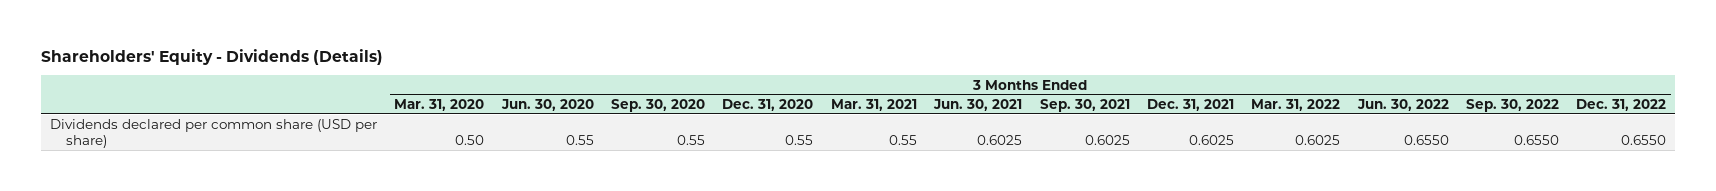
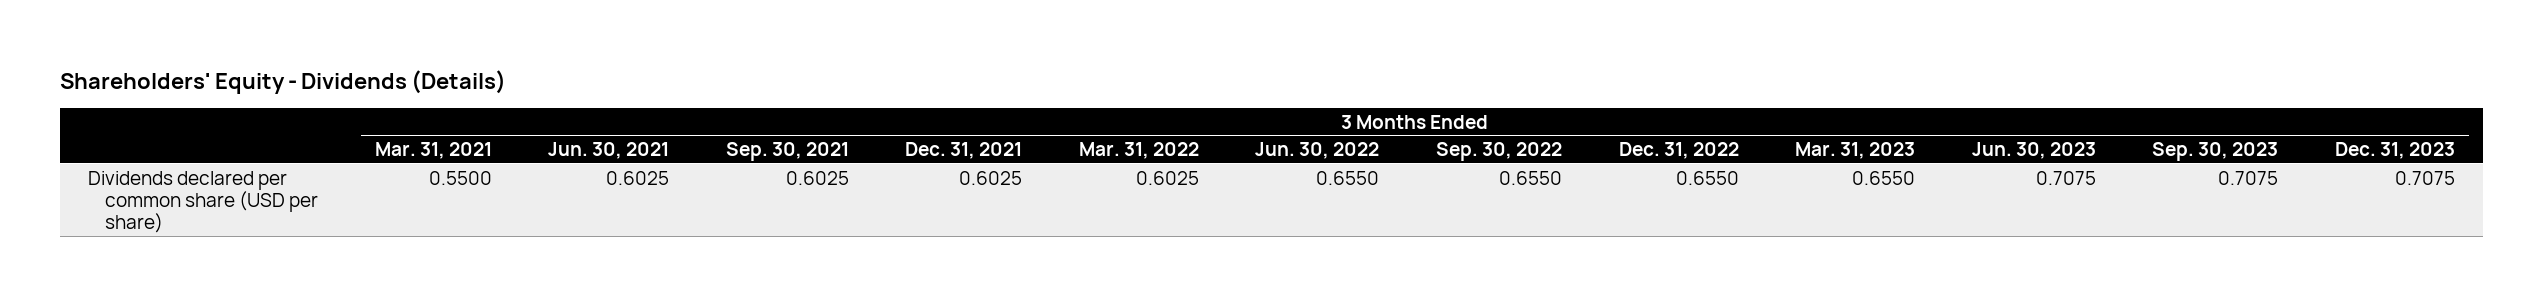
- | 3 Months Ended Mar. 31, 2020 | 3 Months Ended Jun. 30, 2020 | 3 Months Ended Sep. 30, 2020 | 3 Months Ended Dec. 31, 2020 | 3 Months Ended Mar. 31, 2021 | 3 Months Ended Jun. 30, 2021 | 3 Months Ended Sep. 30, 2021 | 3 Months Ended Dec. 31, 2021 | 3 Months Ended Mar. 31, 2022 | 3 Months Ended Jun. 30, 2022 | 3 Months Ended Sep. 30, 2022 | 3 Months Ended Dec. 31, 2022
+ | 3 Months Ended Mar. 31, 2021 | 3 Months Ended Jun. 30, 2021 | 3 Months Ended Sep. 30, 2021 | 3 Months Ended Dec. 31, 2021 | 3 Months Ended Mar. 31, 2022 | 3 Months Ended Jun. 30, 2022 | 3 Months Ended Sep. 30, 2022 | 3 Months Ended Dec. 31, 2022 | 3 Months Ended Mar. 31, 2023 | 3 Months Ended Jun. 30, 2023 | 3 Months Ended Sep. 30, 2023 | 3 Months Ended Dec. 31, 2023
- Dividends declared per common share (USD per share) | 0.50 | 0.55 | 0.55 | 0.55 | 0.55 | 0.6025 | 0.6025 | 0.6025 | 0.6025 | 0.6550 | 0.6550 | 0.6550
+ Dividends declared per common share (USD per share) | 0.5500 | 0.6025 | 0.6025 | 0.6025 | 0.6025 | 0.6550 | 0.6550 | 0.6550 | 0.6550 | 0.7075 | 0.7075 | 0.7075

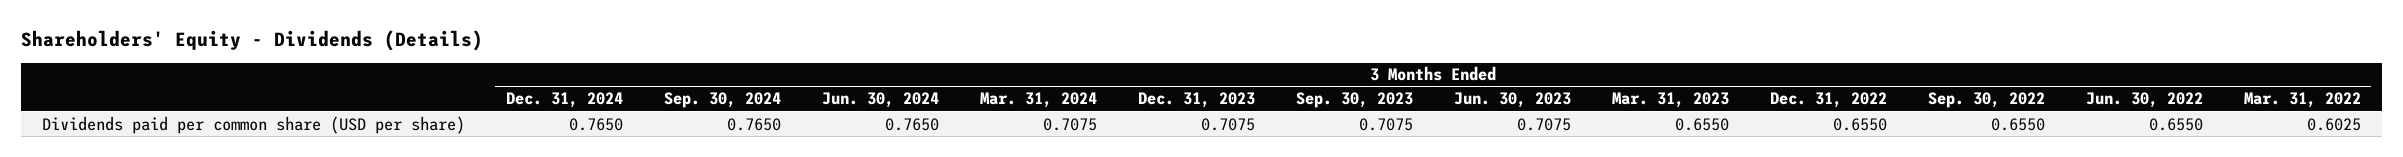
- | 3 Months Ended Mar. 31, 2021 | 3 Months Ended Jun. 30, 2021 | 3 Months Ended Sep. 30, 2021 | 3 Months Ended Dec. 31, 2021 | 3 Months Ended Mar. 31, 2022 | 3 Months Ended Jun. 30, 2022 | 3 Months Ended Sep. 30, 2022 | 3 Months Ended Dec. 31, 2022 | 3 Months Ended Mar. 31, 2023 | 3 Months Ended Jun. 30, 2023 | 3 Months Ended Sep. 30, 2023 | 3 Months Ended Dec. 31, 2023
+ | 3 Months Ended Dec. 31, 2024 | 3 Months Ended Sep. 30, 2024 | 3 Months Ended Jun. 30, 2024 | 3 Months Ended Mar. 31, 2024 | 3 Months Ended Dec. 31, 2023 | 3 Months Ended Sep. 30, 2023 | 3 Months Ended Jun. 30, 2023 | 3 Months Ended Mar. 31, 2023 | 3 Months Ended Dec. 31, 2022 | 3 Months Ended Sep. 30, 2022 | 3 Months Ended Jun. 30, 2022 | 3 Months Ended Mar. 31, 2022
- Dividends declared per common share (USD per share) | 0.5500 | 0.6025 | 0.6025 | 0.6025 | 0.6025 | 0.6550 | 0.6550 | 0.6550 | 0.6550 | 0.7075 | 0.7075 | 0.7075
+ Dividends paid per common share (USD per share) | 0.7650 | 0.7650 | 0.7650 | 0.7075 | 0.7075 | 0.7075 | 0.7075 | 0.6550 | 0.6550 | 0.6550 | 0.6550 | 0.6025

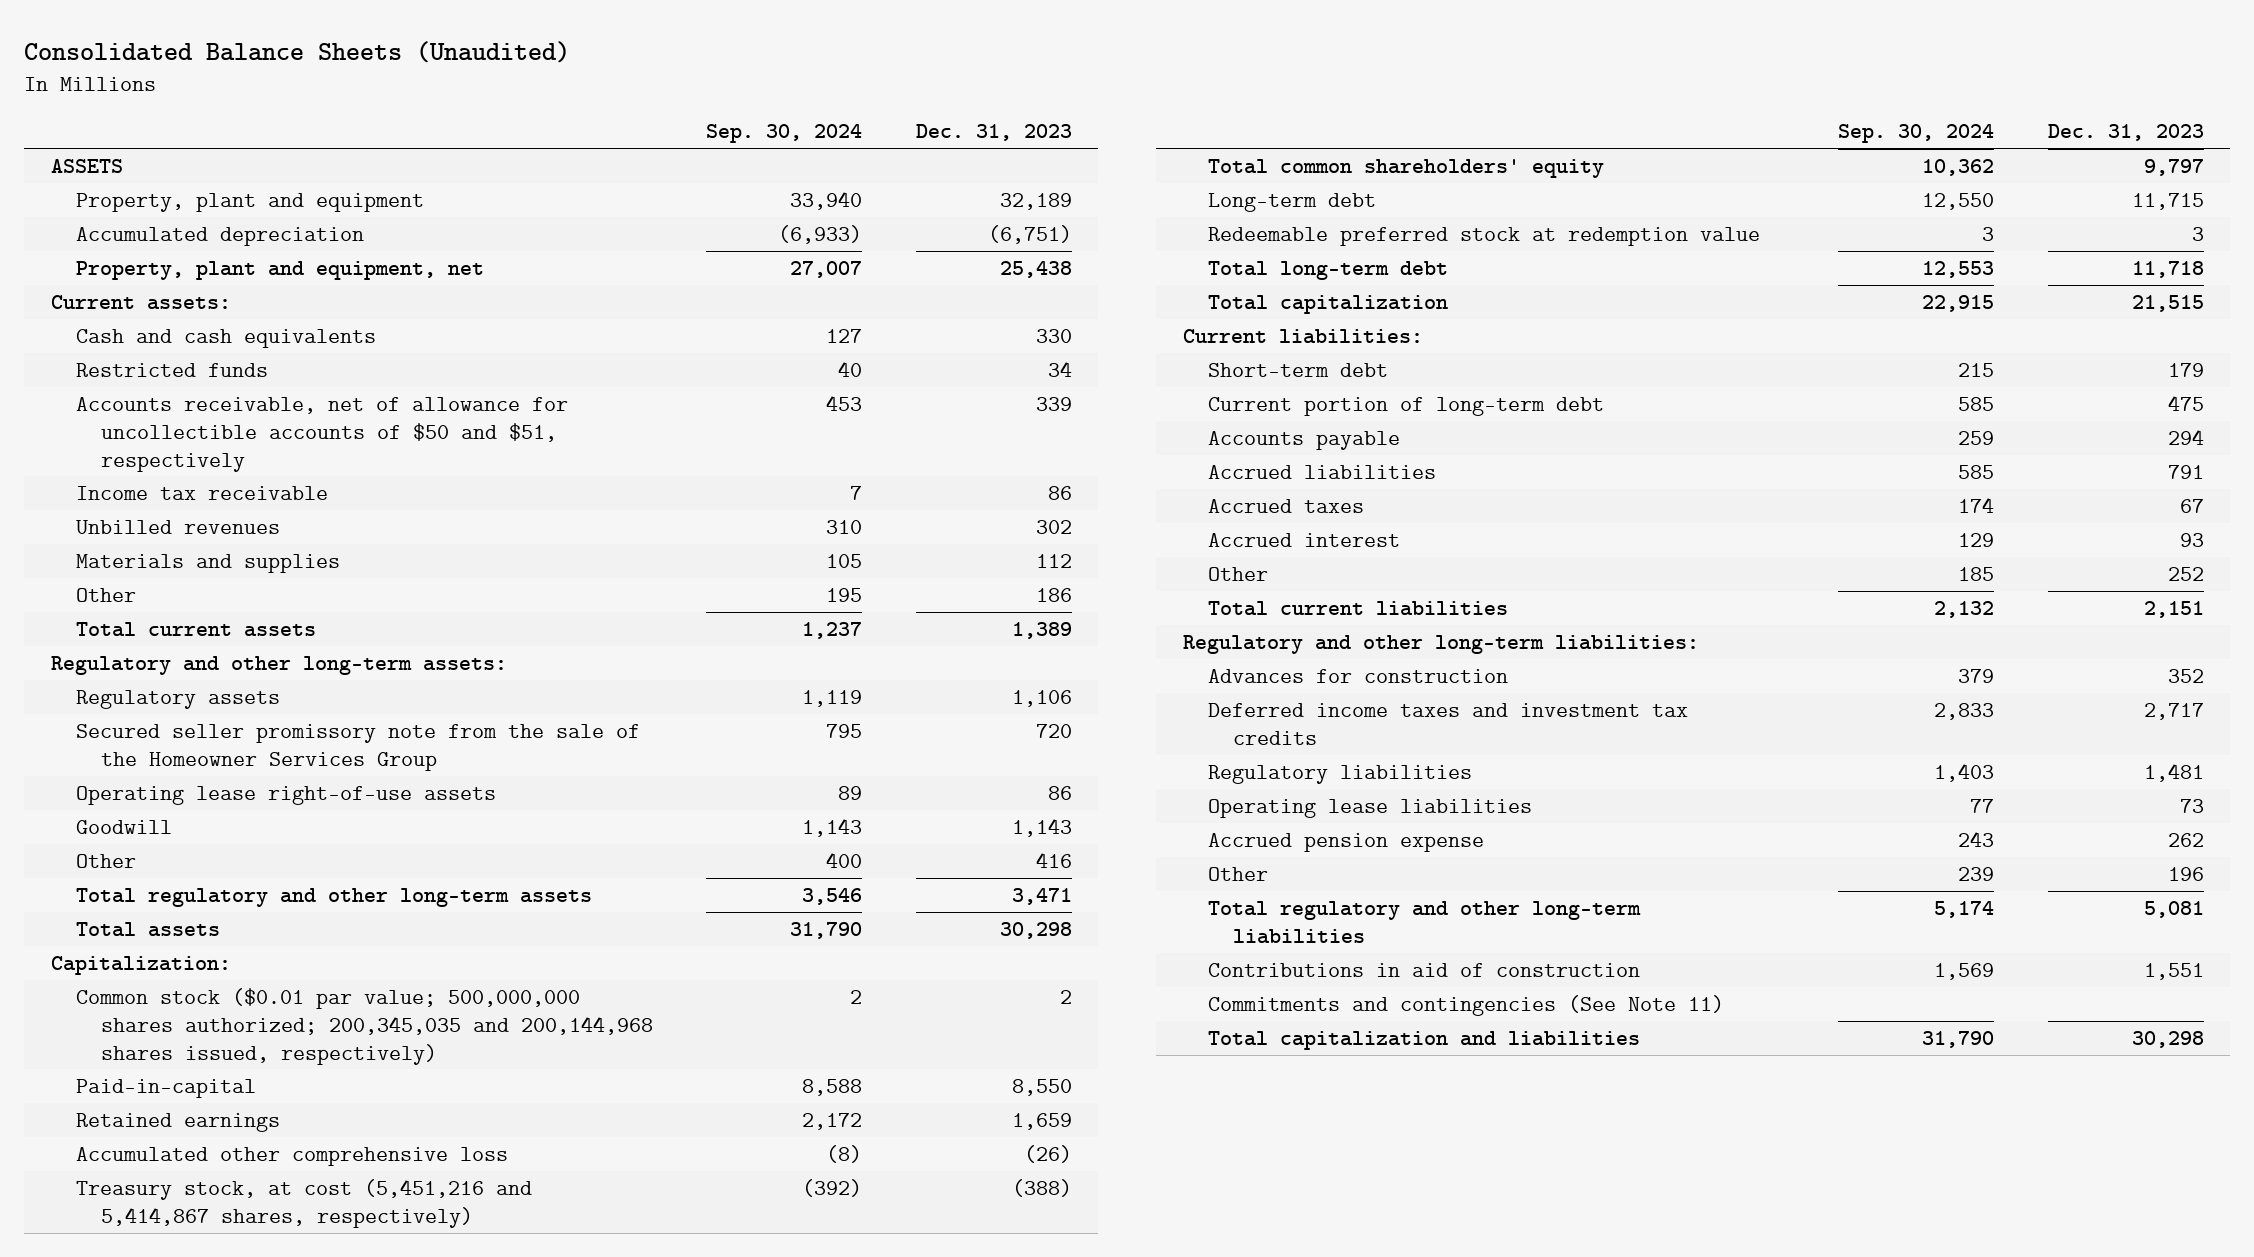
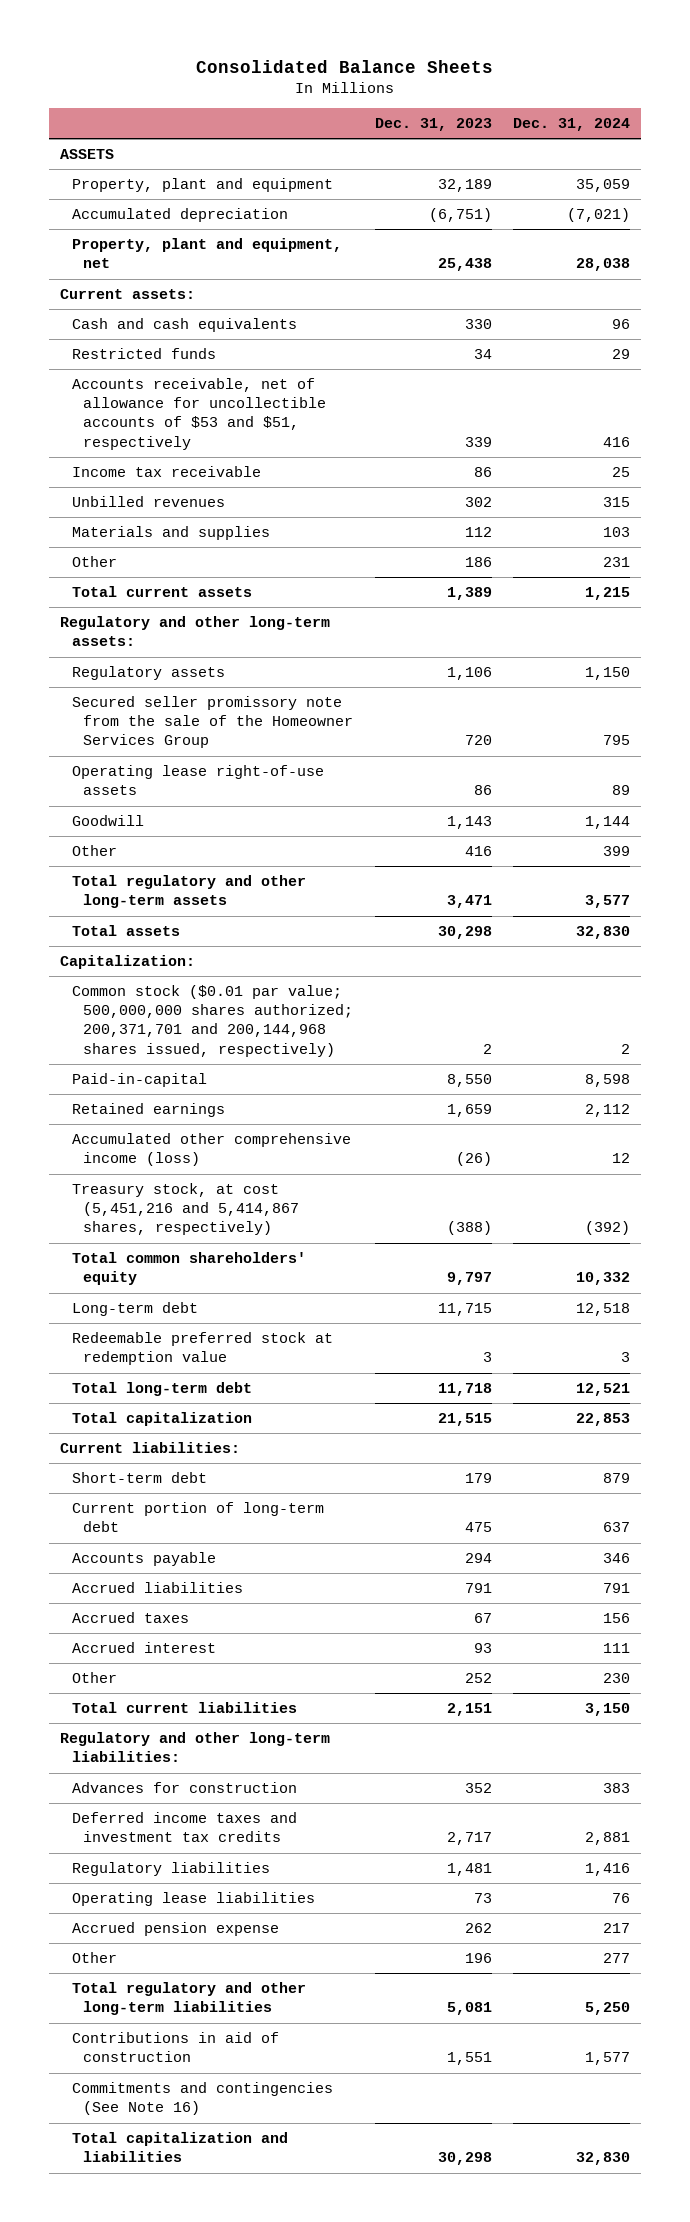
- Consolidated Balance Sheets (Unaudited)
+ Consolidated Balance Sheets
- | Sep. 30, 2024 | Dec. 31, 2023
+ | Dec. 31, 2023 | Dec. 31, 2024
- Accounts receivable, net of allowance for uncollectible accounts of $50 and $51, respectively | 453 | 339
+ Accounts receivable, net of allowance for uncollectible accounts of $53 and $51, respectively | 339 | 416
- Common stock ($0.01 par value; 500,000,000 shares authorized; 200,345,035 and 200,144,968 shares issued, respectively) | 2 | 2
+ Common stock ($0.01 par value; 500,000,000 shares authorized; 200,371,701 and 200,144,968 shares issued, respectively) | 2 | 2
- Accumulated other comprehensive loss | (8) | (26)
+ Accumulated other comprehensive income (loss) | (26) | 12
- Commitments and contingencies (See Note 11)
+ Commitments and contingencies (See Note 16)

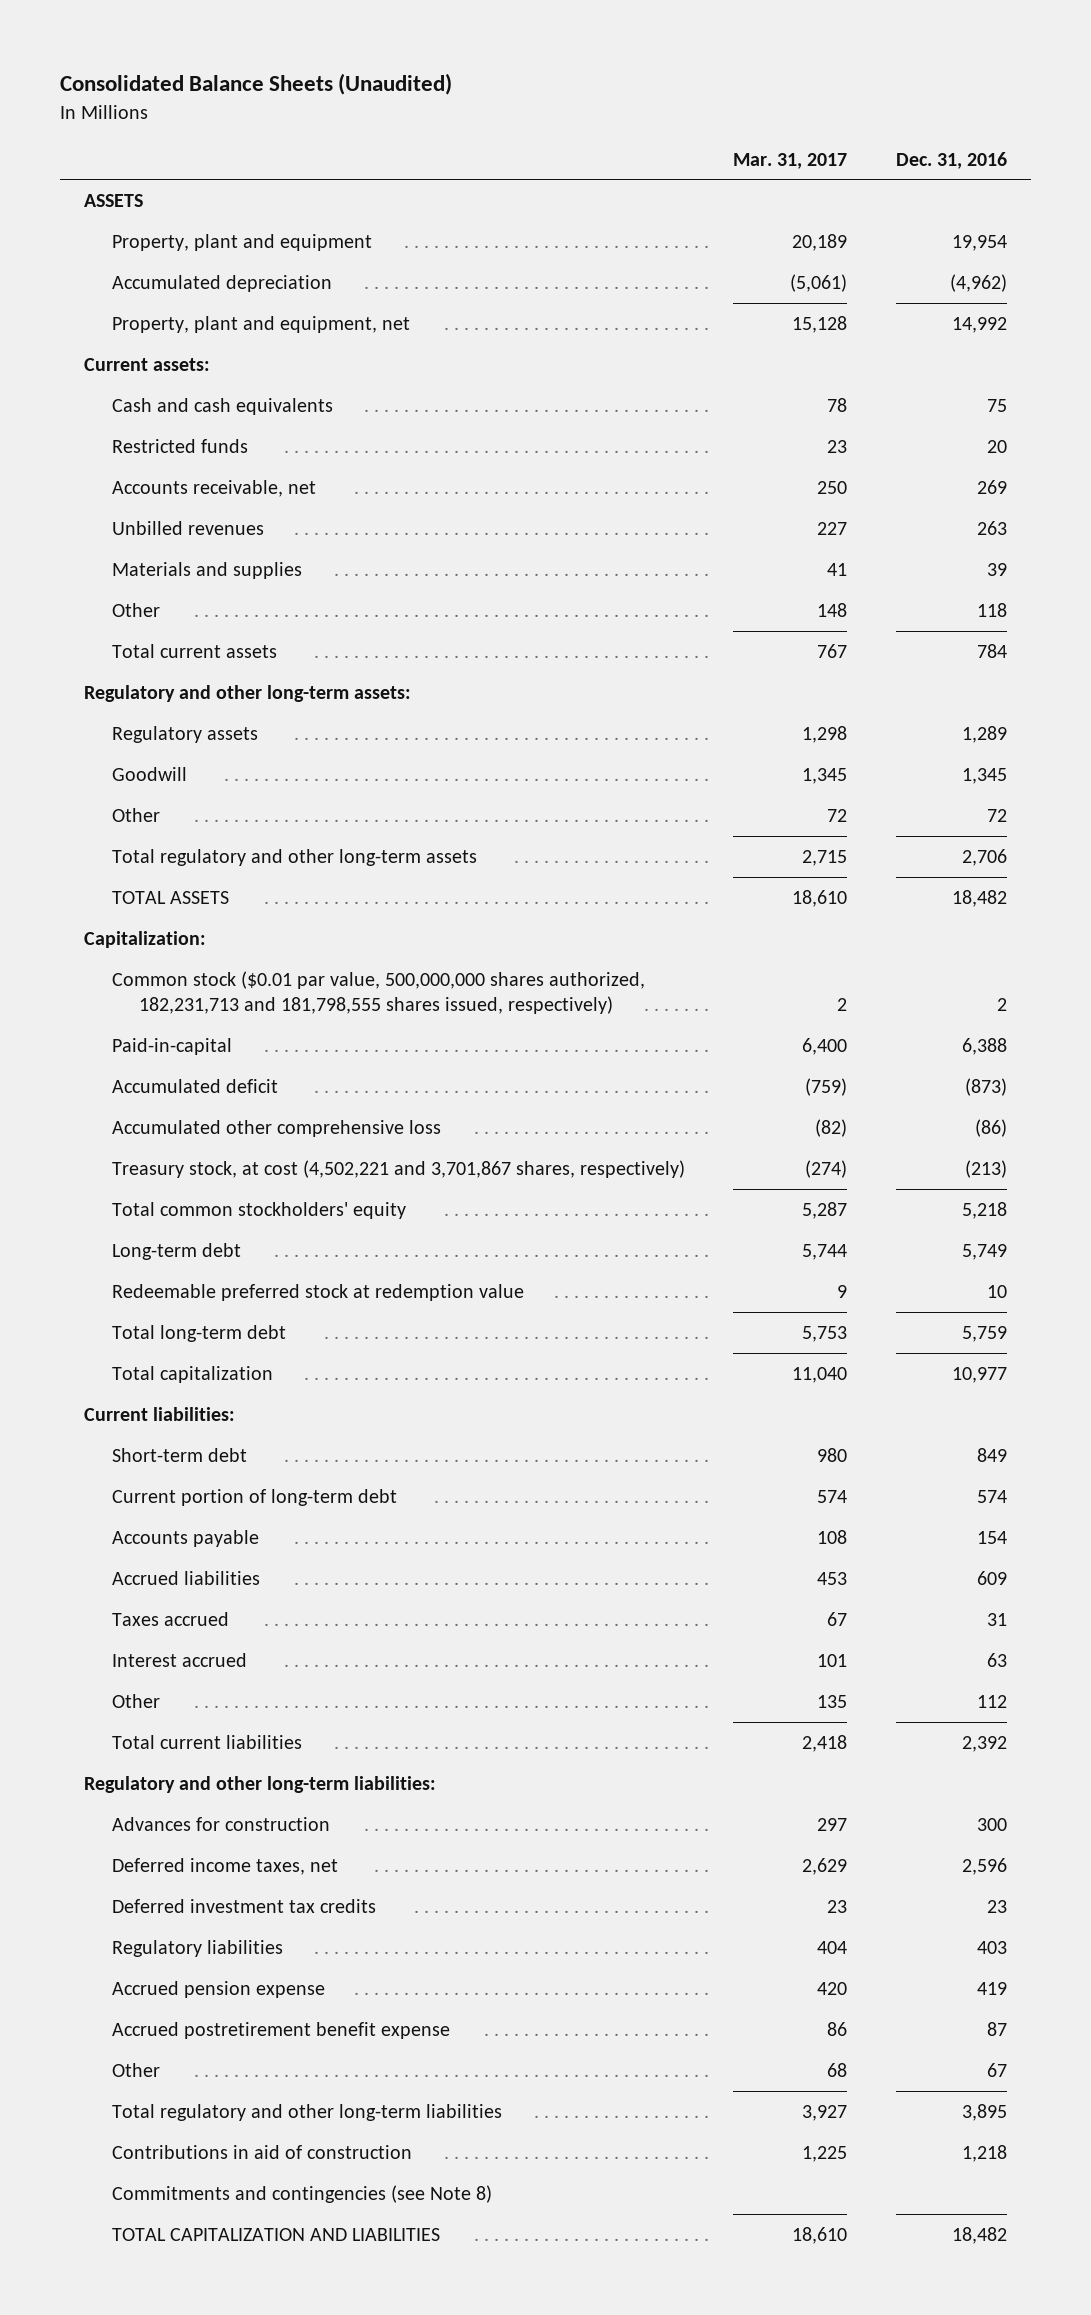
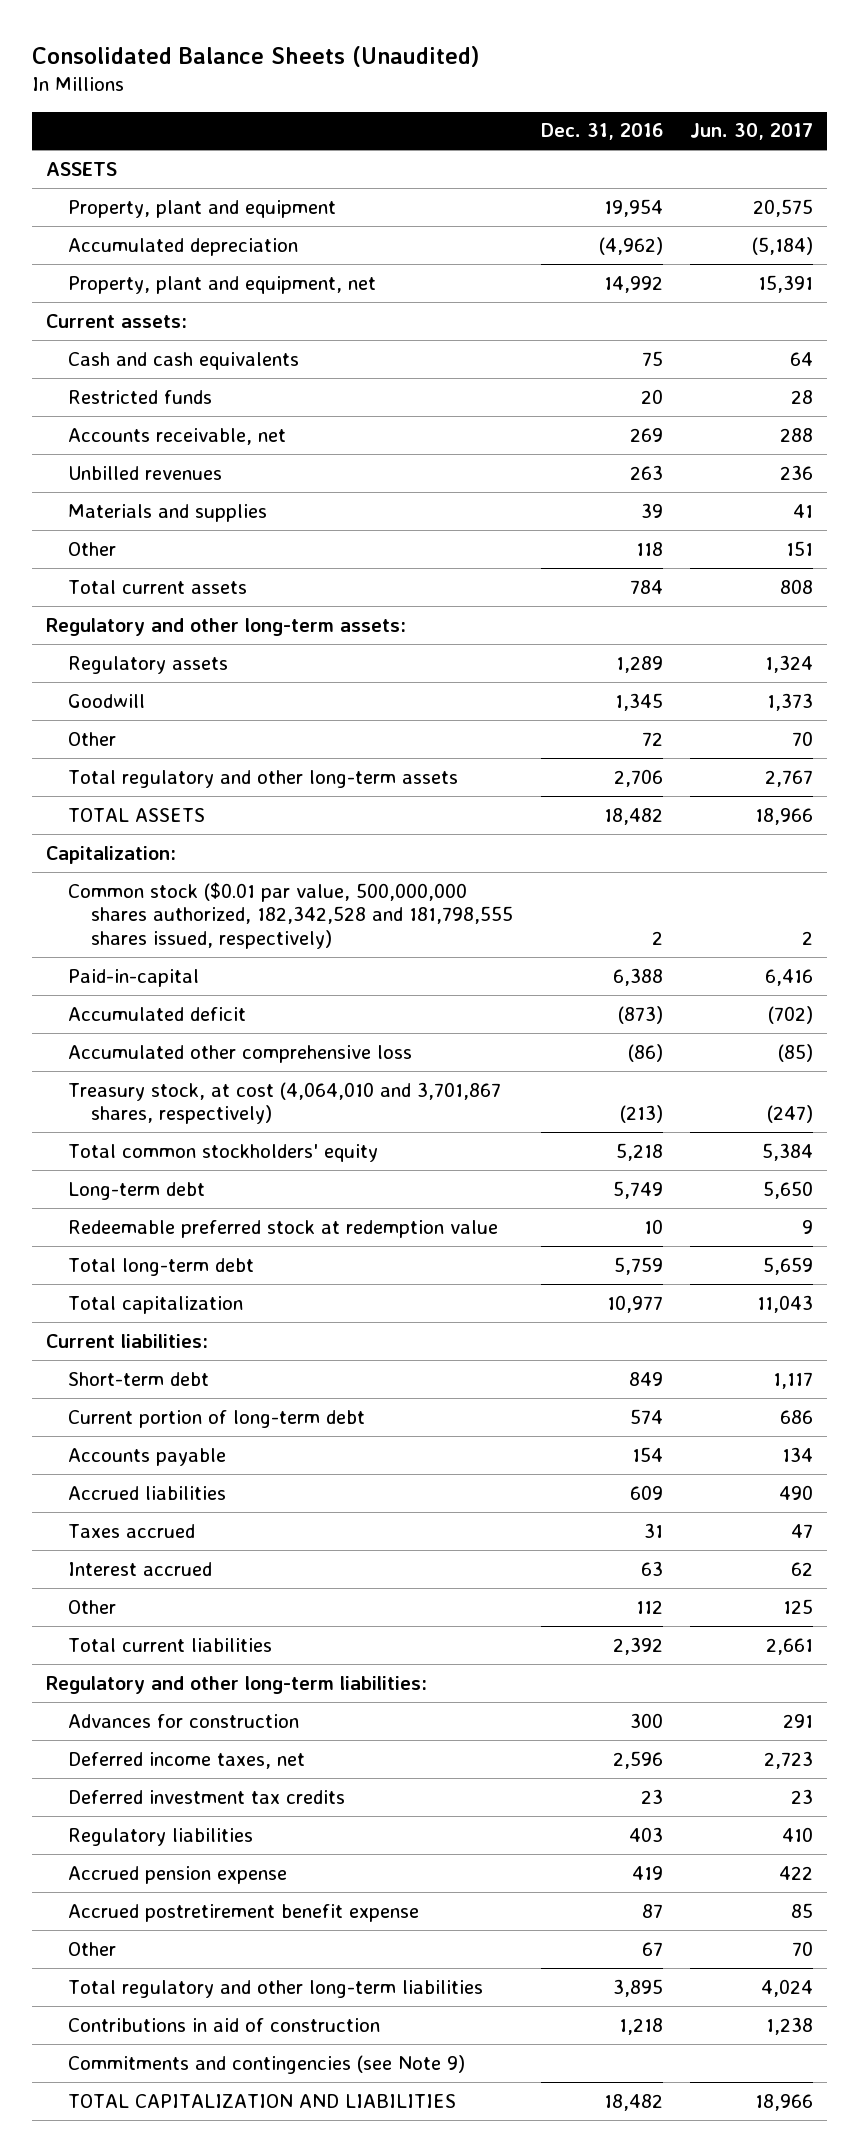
- | Mar. 31, 2017 | Dec. 31, 2016
+ | Dec. 31, 2016 | Jun. 30, 2017
- Common stock ($0.01 par value, 500,000,000 shares authorized, 182,231,713 and 181,798,555 shares issued, respectively) | 2 | 2
+ Common stock ($0.01 par value, 500,000,000 shares authorized, 182,342,528 and 181,798,555 shares issued, respectively) | 2 | 2
- Treasury stock, at cost (4,502,221 and 3,701,867 shares, respectively) | (274) | (213)
+ Treasury stock, at cost (4,064,010 and 3,701,867 shares, respectively) | (213) | (247)
- Commitments and contingencies (see Note 8)
+ Commitments and contingencies (see Note 9)

